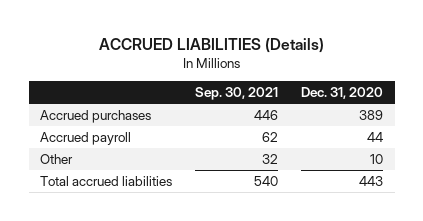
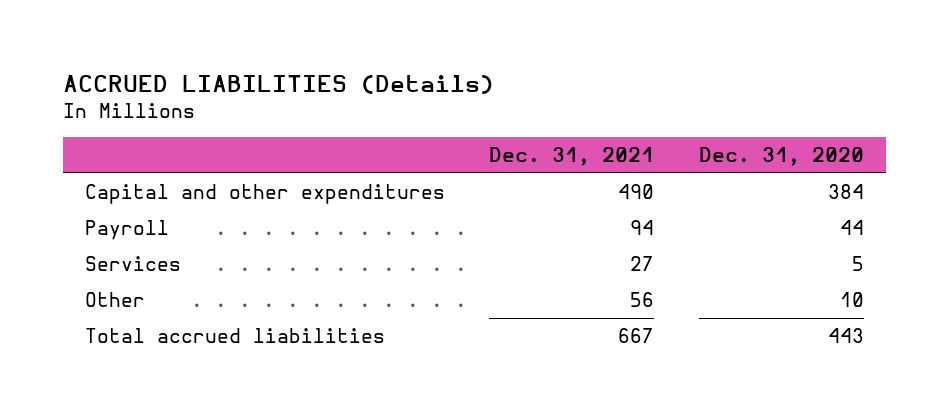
- | Sep. 30, 2021 | Dec. 31, 2020
+ | Dec. 31, 2021 | Dec. 31, 2020
- Accrued purchases | 446 | 389
- Accrued payroll | 62 | 44
+ Capital and other expenditures | 490 | 384
+ Payroll | 94 | 44
+ Services | 27 | 5

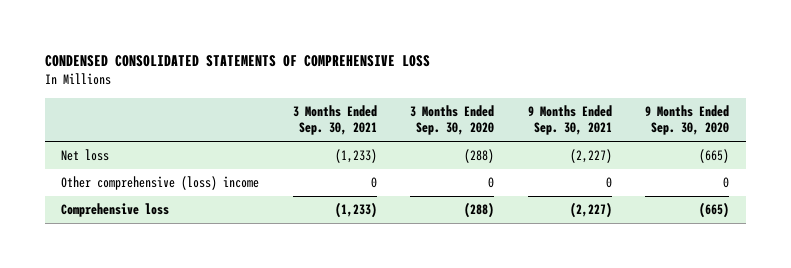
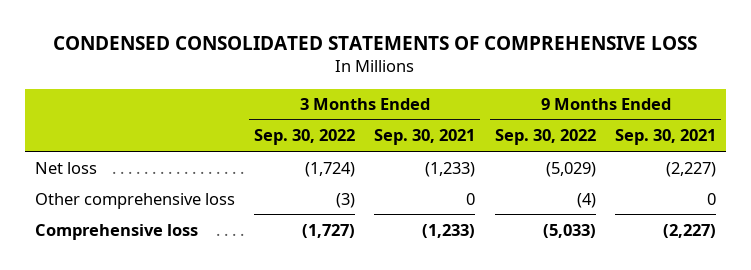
- | 3 Months Ended Sep. 30, 2021 | 3 Months Ended Sep. 30, 2020 | 9 Months Ended Sep. 30, 2021 | 9 Months Ended Sep. 30, 2020
+ | 3 Months Ended Sep. 30, 2022 | 3 Months Ended Sep. 30, 2021 | 9 Months Ended Sep. 30, 2022 | 9 Months Ended Sep. 30, 2021
- Other comprehensive (loss) income | 0 | 0 | 0 | 0
+ Other comprehensive loss | (3) | 0 | (4) | 0

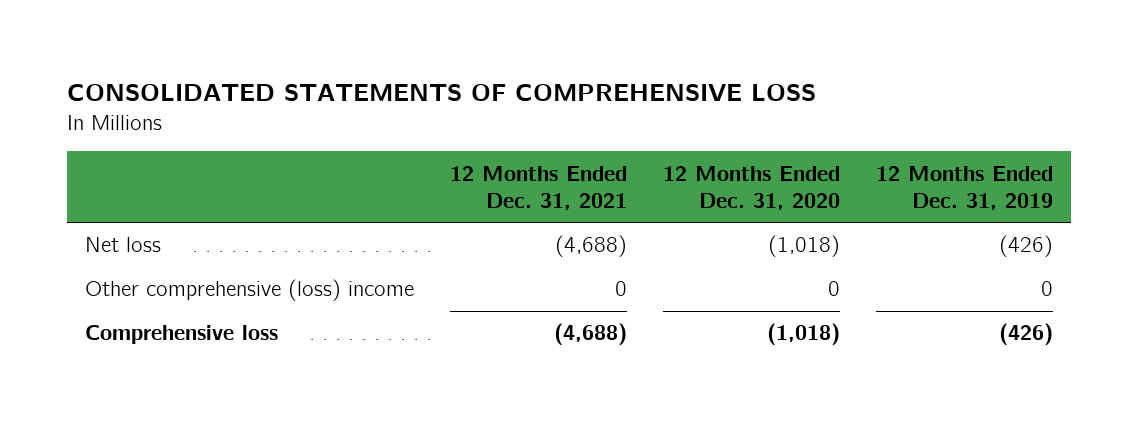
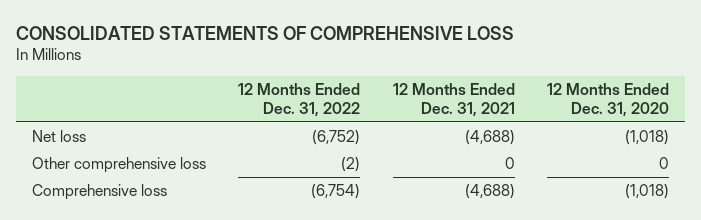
- | 12 Months Ended Dec. 31, 2021 | 12 Months Ended Dec. 31, 2020 | 12 Months Ended Dec. 31, 2019
+ | 12 Months Ended Dec. 31, 2022 | 12 Months Ended Dec. 31, 2021 | 12 Months Ended Dec. 31, 2020
- Other comprehensive (loss) income | 0 | 0 | 0
+ Other comprehensive loss | (2) | 0 | 0

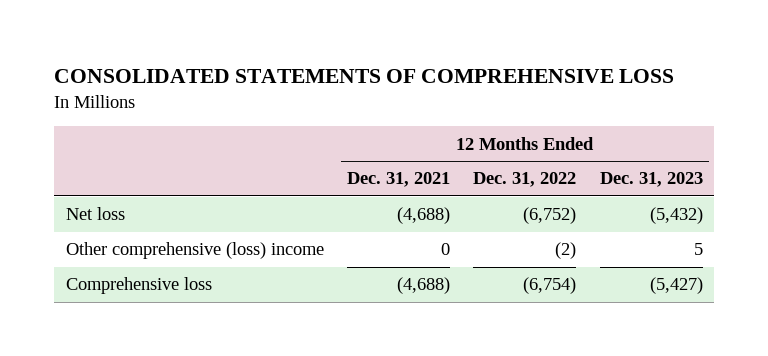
- | 12 Months Ended Dec. 31, 2022 | 12 Months Ended Dec. 31, 2021 | 12 Months Ended Dec. 31, 2020
+ | 12 Months Ended Dec. 31, 2021 | 12 Months Ended Dec. 31, 2022 | 12 Months Ended Dec. 31, 2023
- Other comprehensive loss | (2) | 0 | 0
+ Other comprehensive (loss) income | 0 | (2) | 5

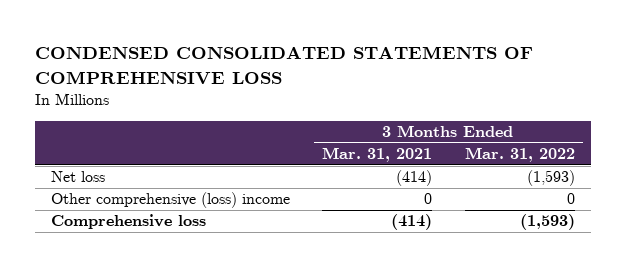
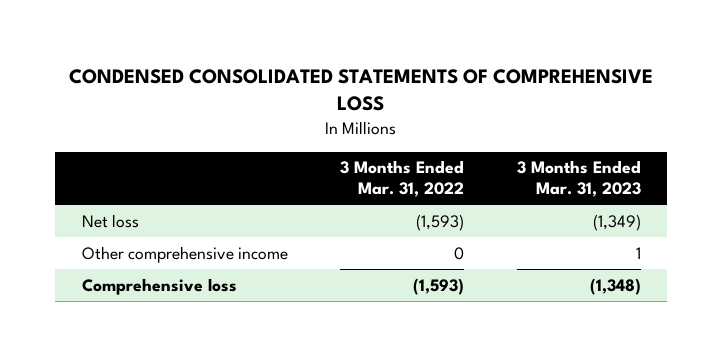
- | 3 Months Ended Mar. 31, 2021 | 3 Months Ended Mar. 31, 2022
+ | 3 Months Ended Mar. 31, 2022 | 3 Months Ended Mar. 31, 2023
- Other comprehensive (loss) income | 0 | 0
+ Other comprehensive income | 0 | 1

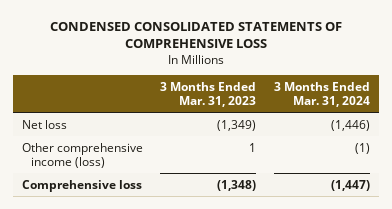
- | 3 Months Ended Mar. 31, 2022 | 3 Months Ended Mar. 31, 2023
+ | 3 Months Ended Mar. 31, 2023 | 3 Months Ended Mar. 31, 2024
- Other comprehensive income | 0 | 1
+ Other comprehensive income (loss) | 1 | (1)

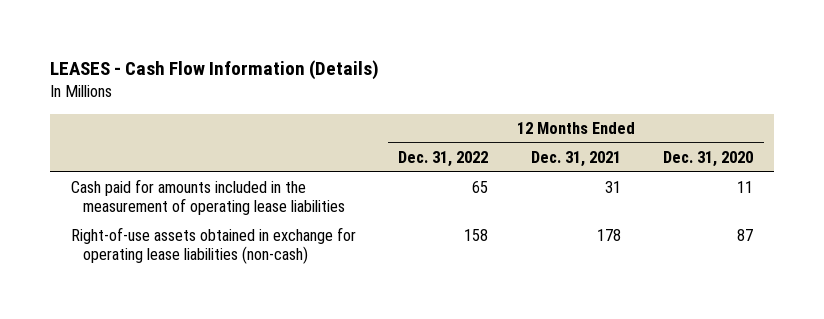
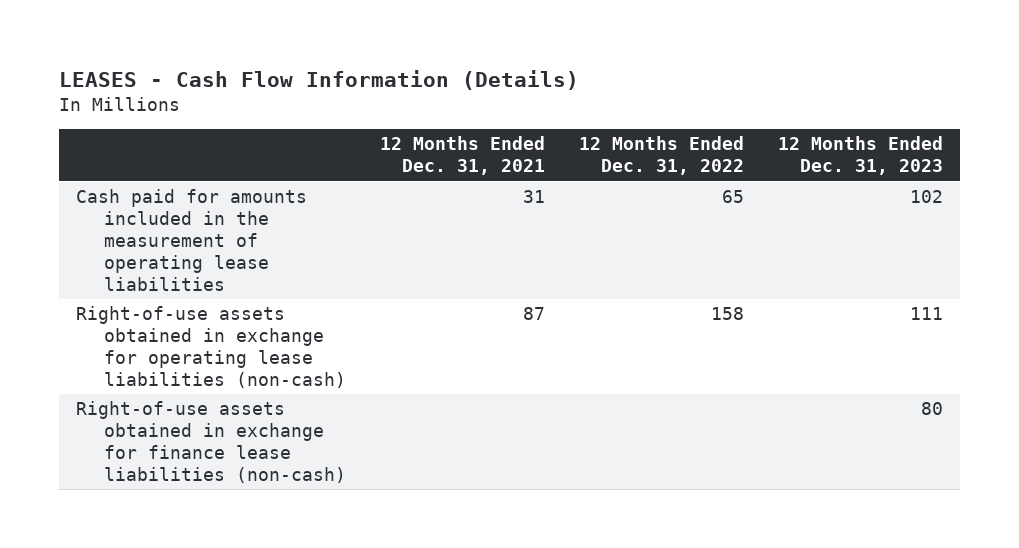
- | 12 Months Ended Dec. 31, 2022 | 12 Months Ended Dec. 31, 2021 | 12 Months Ended Dec. 31, 2020
+ | 12 Months Ended Dec. 31, 2021 | 12 Months Ended Dec. 31, 2022 | 12 Months Ended Dec. 31, 2023
- Right-of-use assets obtained in exchange for operating lease liabilities (non-cash) | 158 | 178 | 87
+ Right-of-use assets obtained in exchange for operating lease liabilities (non-cash) | 87 | 158 | 111
+ Right-of-use assets obtained in exchange for finance lease liabilities (non-cash) | | | 80

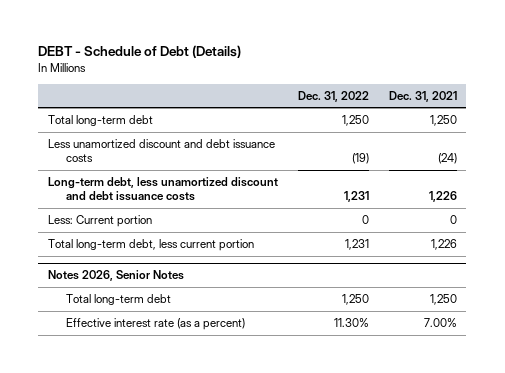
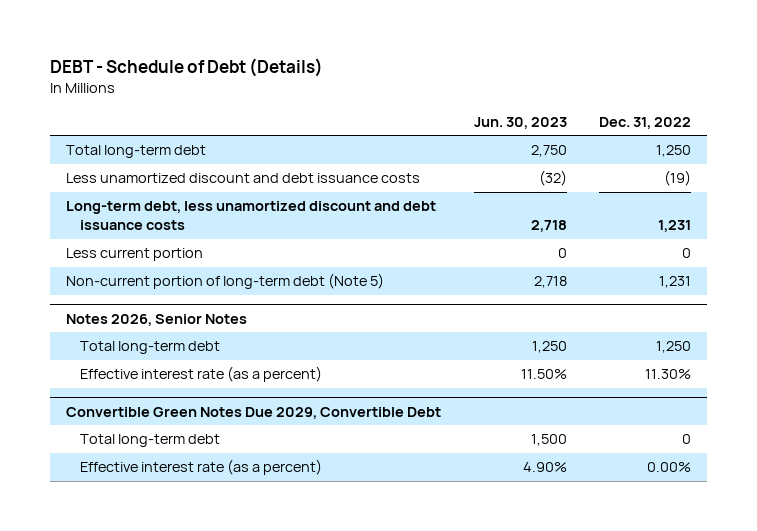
- | Dec. 31, 2022 | Dec. 31, 2021
+ | Jun. 30, 2023 | Dec. 31, 2022
- Less: Current portion | 0 | 0
- Total long-term debt, less current portion | 1,231 | 1,226
+ Less current portion | 0 | 0
+ Non-current portion of long-term debt (Note 5) | 2,718 | 1,231
+ Convertible Green Notes Due 2029, Convertible Debt
+ Total long-term debt | 1,500 | 0
+ Effective interest rate (as a percent) | 4.90% | 0.00%

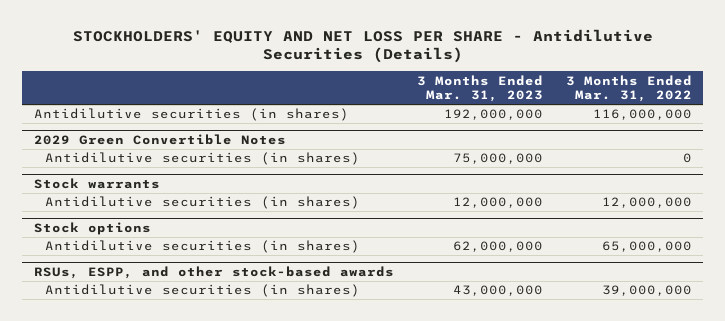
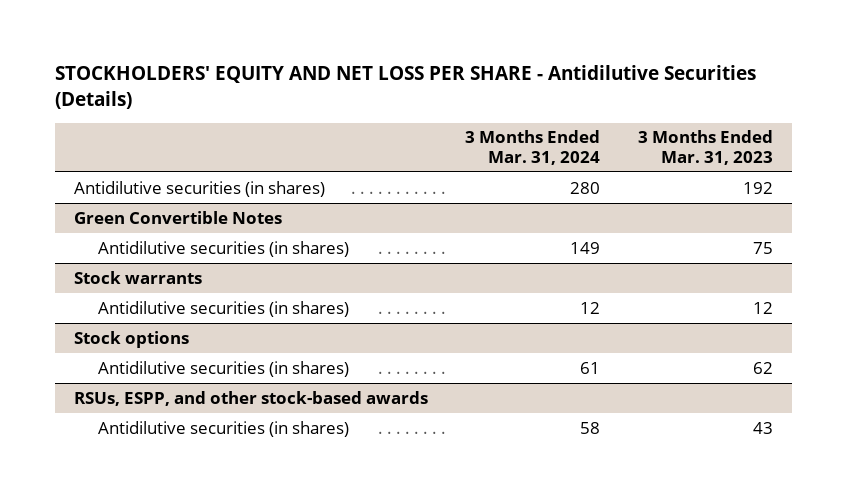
- | 3 Months Ended Mar. 31, 2023 | 3 Months Ended Mar. 31, 2022
+ | 3 Months Ended Mar. 31, 2024 | 3 Months Ended Mar. 31, 2023
- Antidilutive securities (in shares) | 192,000,000 | 116,000,000
- 2029 Green Convertible Notes
- Antidilutive securities (in shares) | 75,000,000 | 0
+ Antidilutive securities (in shares) | 280 | 192
+ Green Convertible Notes
+ Antidilutive securities (in shares) | 149 | 75
@ Stock warrants
- Antidilutive securities (in shares) | 12,000,000 | 12,000,000
+ Antidilutive securities (in shares) | 12 | 12
@ Stock options
- Antidilutive securities (in shares) | 62,000,000 | 65,000,000
+ Antidilutive securities (in shares) | 61 | 62
@ RSUs, ESPP, and other stock-based awards
- Antidilutive securities (in shares) | 43,000,000 | 39,000,000
+ Antidilutive securities (in shares) | 58 | 43

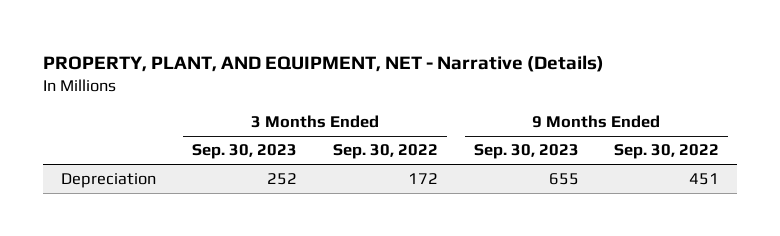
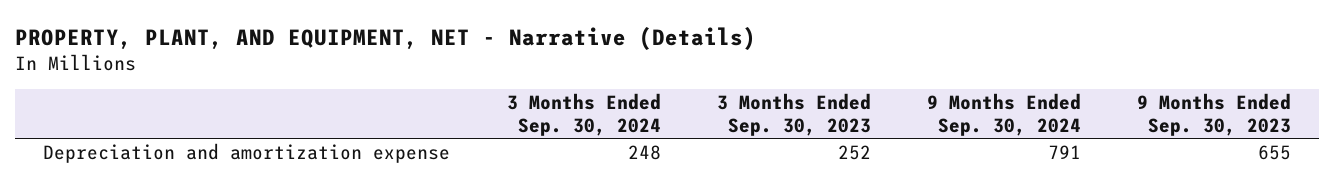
- | 3 Months Ended Sep. 30, 2023 | 3 Months Ended Sep. 30, 2022 | 9 Months Ended Sep. 30, 2023 | 9 Months Ended Sep. 30, 2022
+ | 3 Months Ended Sep. 30, 2024 | 3 Months Ended Sep. 30, 2023 | 9 Months Ended Sep. 30, 2024 | 9 Months Ended Sep. 30, 2023
- Depreciation | 252 | 172 | 655 | 451
+ Depreciation and amortization expense | 248 | 252 | 791 | 655

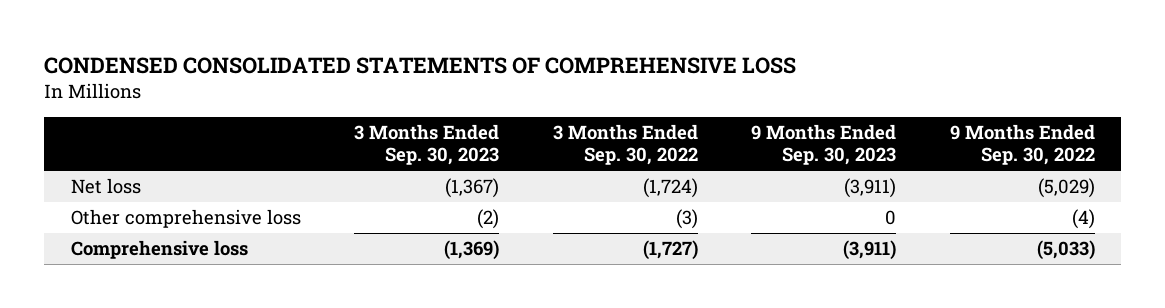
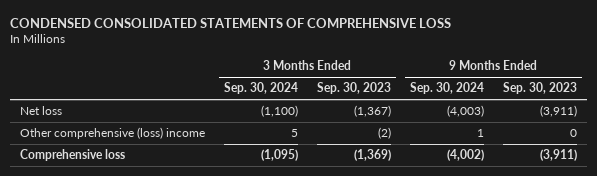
- | 3 Months Ended Sep. 30, 2023 | 3 Months Ended Sep. 30, 2022 | 9 Months Ended Sep. 30, 2023 | 9 Months Ended Sep. 30, 2022
+ | 3 Months Ended Sep. 30, 2024 | 3 Months Ended Sep. 30, 2023 | 9 Months Ended Sep. 30, 2024 | 9 Months Ended Sep. 30, 2023
- Other comprehensive loss | (2) | (3) | 0 | (4)
+ Other comprehensive (loss) income | 5 | (2) | 1 | 0

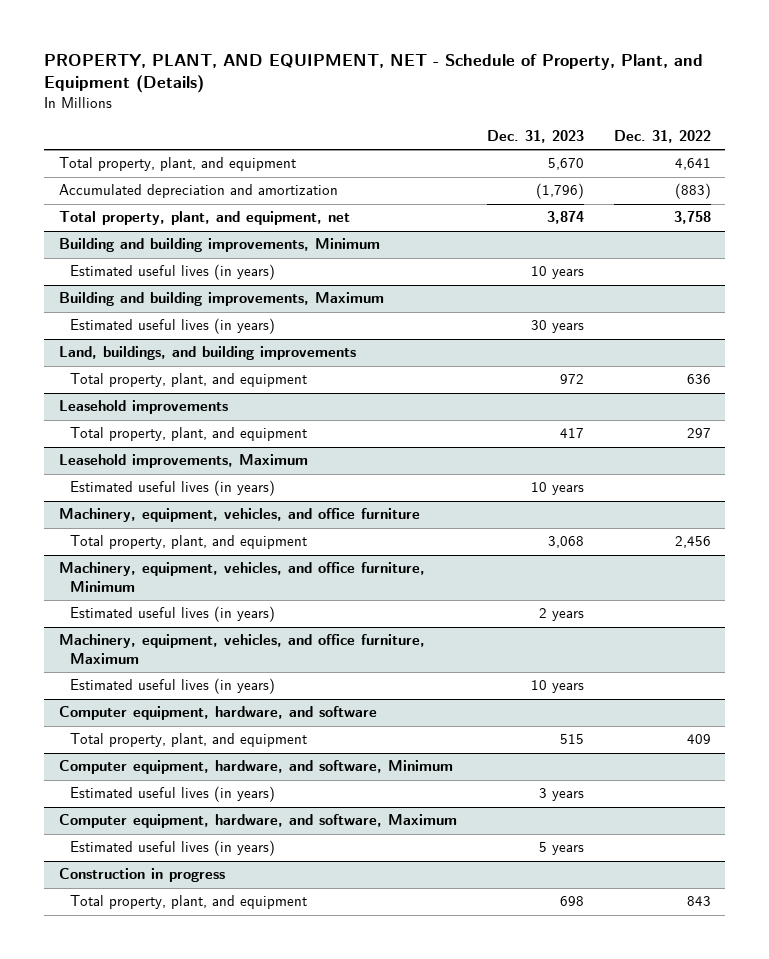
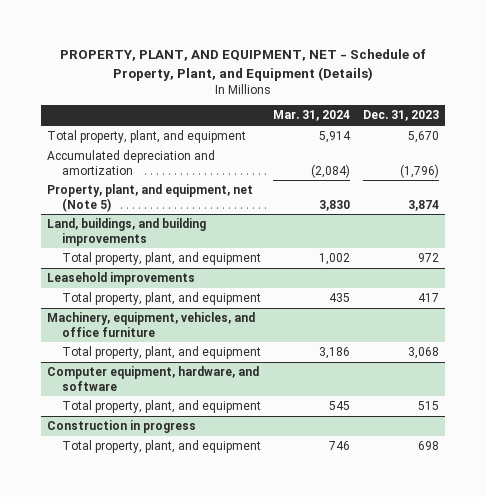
- | Dec. 31, 2023 | Dec. 31, 2022
+ | Mar. 31, 2024 | Dec. 31, 2023
- Total property, plant, and equipment, net | 3,874 | 3,758
- Building and building improvements, Minimum
- Estimated useful lives (in years) | 10 years |
- Building and building improvements, Maximum
- Estimated useful lives (in years) | 30 years |
+ Property, plant, and equipment, net (Note 5) | 3,830 | 3,874
- Leasehold improvements, Maximum
- Estimated useful lives (in years) | 10 years |
- Machinery, equipment, vehicles, and office furniture, Minimum
- Estimated useful lives (in years) | 2 years |
- Machinery, equipment, vehicles, and office furniture, Maximum
- Estimated useful lives (in years) | 10 years |
- Computer equipment, hardware, and software, Minimum
- Estimated useful lives (in years) | 3 years |
- Computer equipment, hardware, and software, Maximum
- Estimated useful lives (in years) | 5 years |

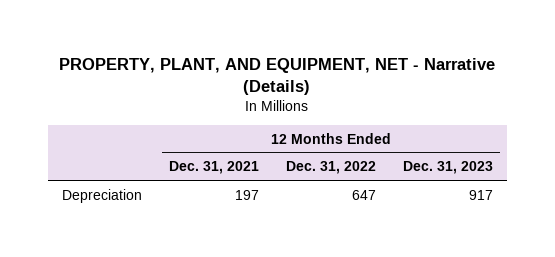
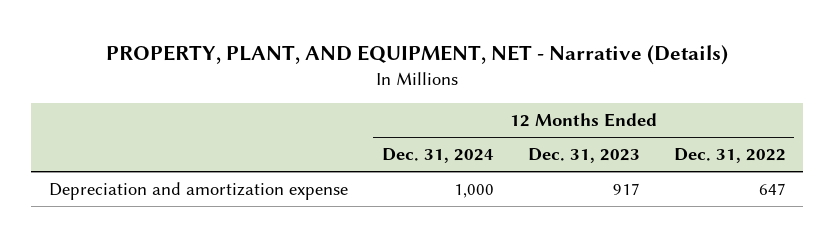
- | 12 Months Ended Dec. 31, 2021 | 12 Months Ended Dec. 31, 2022 | 12 Months Ended Dec. 31, 2023
+ | 12 Months Ended Dec. 31, 2024 | 12 Months Ended Dec. 31, 2023 | 12 Months Ended Dec. 31, 2022
- Depreciation | 197 | 647 | 917
+ Depreciation and amortization expense | 1,000 | 917 | 647

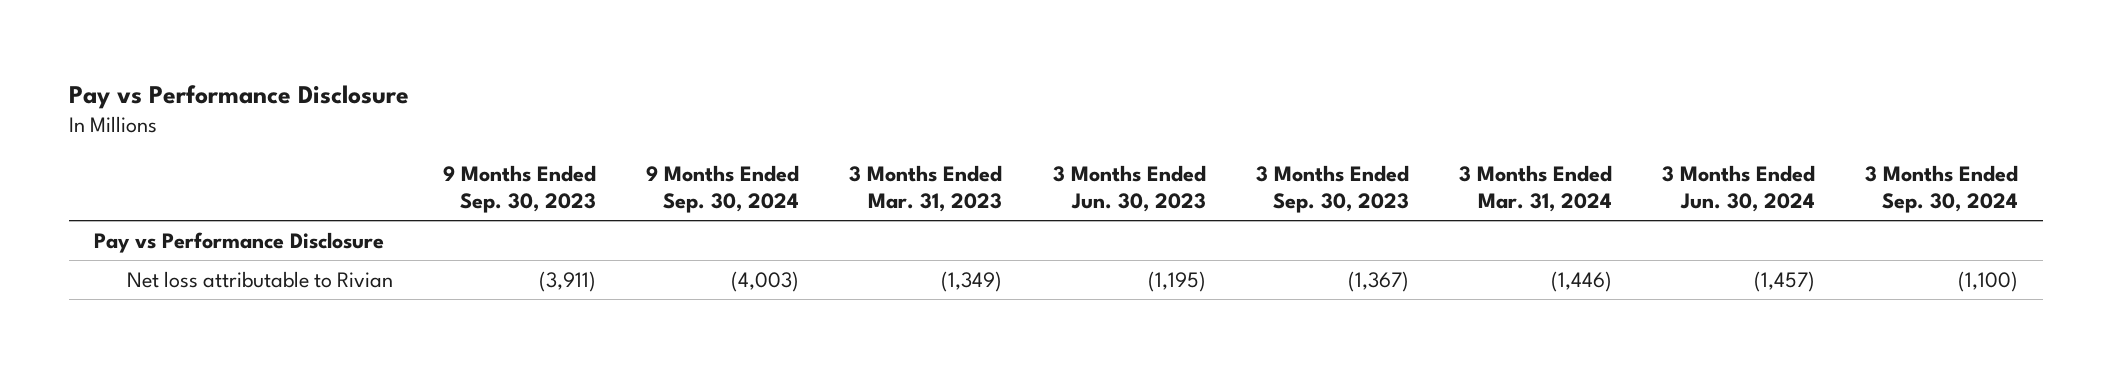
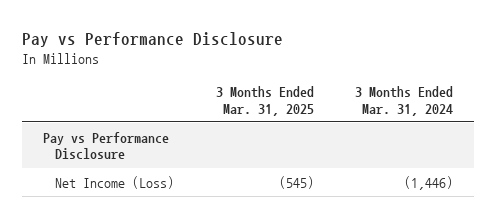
- | 9 Months Ended Sep. 30, 2023 | 9 Months Ended Sep. 30, 2024 | 3 Months Ended Mar. 31, 2023 | 3 Months Ended Jun. 30, 2023 | 3 Months Ended Sep. 30, 2023 | 3 Months Ended Mar. 31, 2024 | 3 Months Ended Jun. 30, 2024 | 3 Months Ended Sep. 30, 2024
+ | 3 Months Ended Mar. 31, 2025 | 3 Months Ended Mar. 31, 2024
- Net loss attributable to Rivian | (3,911) | (4,003) | (1,349) | (1,195) | (1,367) | (1,446) | (1,457) | (1,100)
+ Net Income (Loss) | (545) | (1,446)

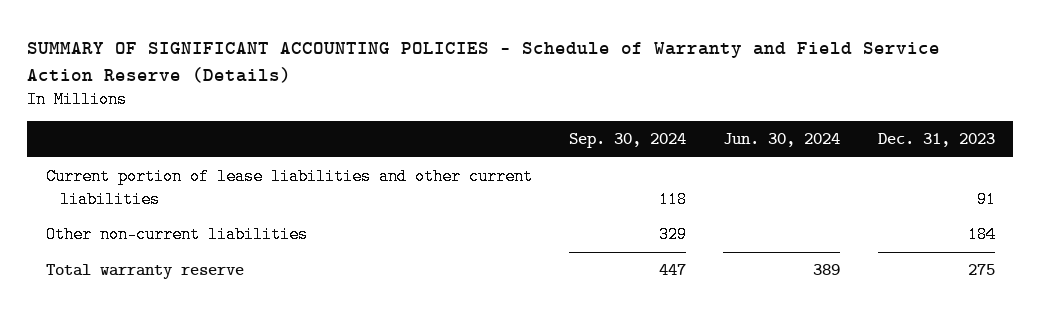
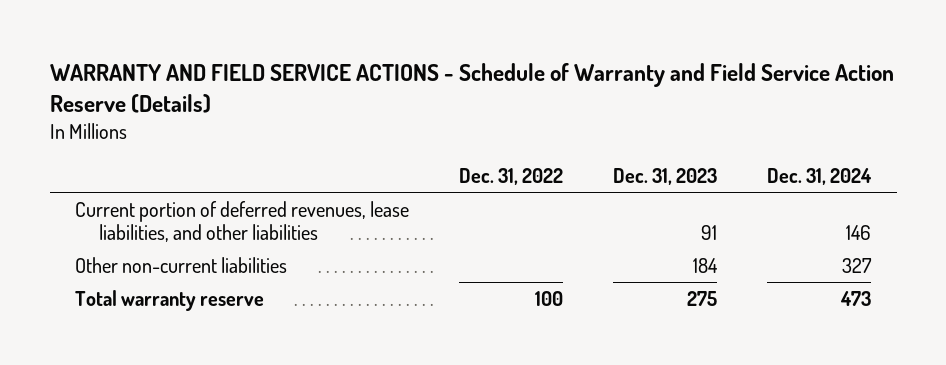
- SUMMARY OF SIGNIFICANT ACCOUNTING POLICIES - Schedule of Warranty and Field Service Action Reserve (Details)
+ WARRANTY AND FIELD SERVICE ACTIONS - Schedule of Warranty and Field Service Action Reserve (Details)
- | Sep. 30, 2024 | Jun. 30, 2024 | Dec. 31, 2023
+ | Dec. 31, 2022 | Dec. 31, 2023 | Dec. 31, 2024
- Current portion of lease liabilities and other current liabilities | 118 | | 91
+ Current portion of deferred revenues, lease liabilities, and other liabilities | | 91 | 146

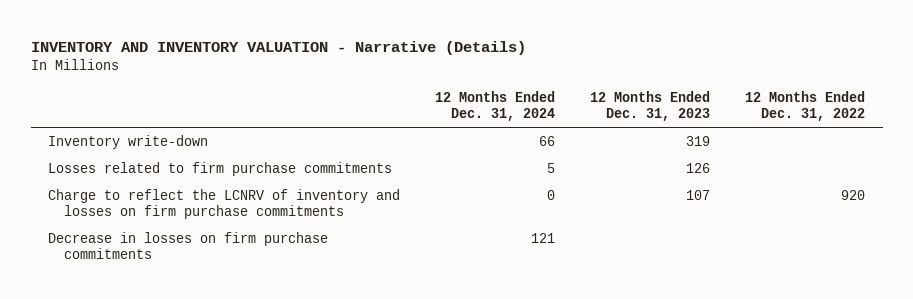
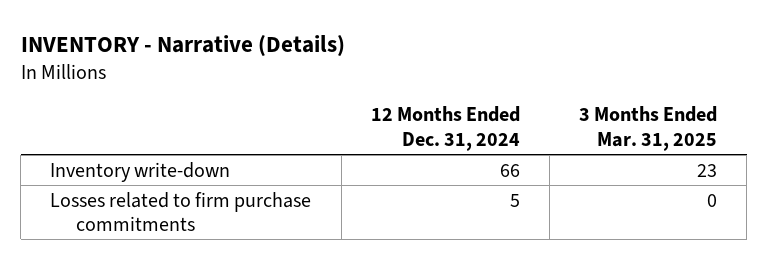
- INVENTORY AND INVENTORY VALUATION - Narrative (Details)
+ INVENTORY - Narrative (Details)
- | 12 Months Ended Dec. 31, 2024 | 12 Months Ended Dec. 31, 2023 | 12 Months Ended Dec. 31, 2022
+ | 12 Months Ended Dec. 31, 2024 | 3 Months Ended Mar. 31, 2025
- Charge to reflect the LCNRV of inventory and losses on firm purchase commitments | 0 | 107 | 920
- Decrease in losses on firm purchase commitments | 121 | |

